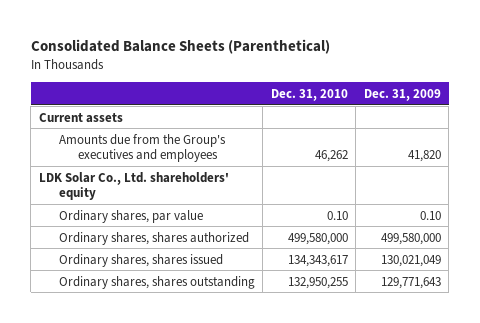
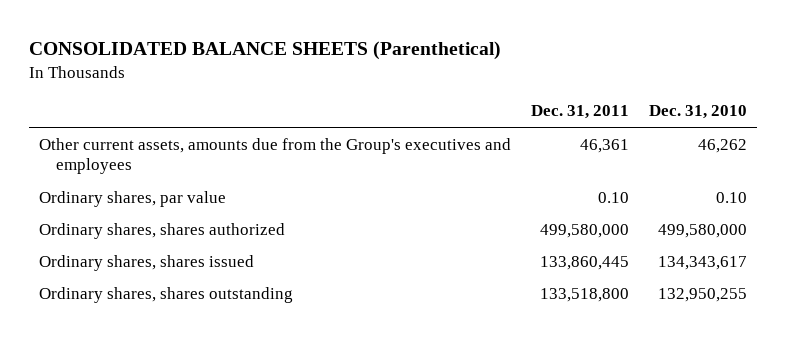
- Consolidated Balance Sheets (Parenthetical)
+ CONSOLIDATED BALANCE SHEETS (Parenthetical)
- | Dec. 31, 2010 | Dec. 31, 2009
+ | Dec. 31, 2011 | Dec. 31, 2010
- Current assets
- Amounts due from the Group's executives and employees | 46,262 | 41,820
- LDK Solar Co., Ltd. shareholders' equity
+ Other current assets, amounts due from the Group's executives and employees | 46,361 | 46,262

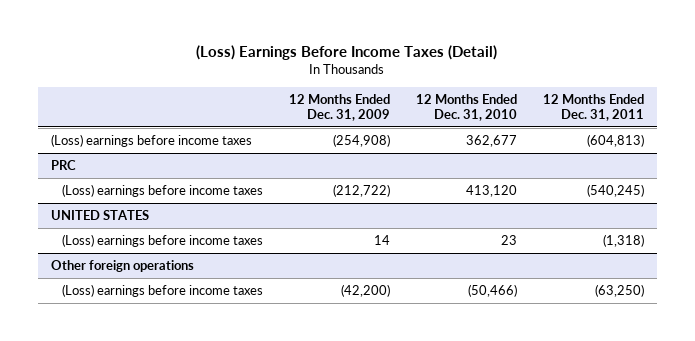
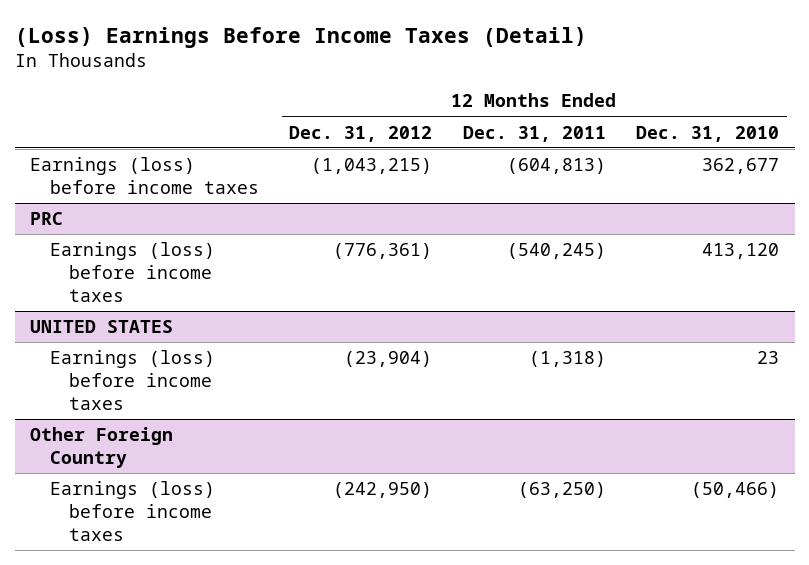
- | 12 Months Ended Dec. 31, 2009 | 12 Months Ended Dec. 31, 2010 | 12 Months Ended Dec. 31, 2011
+ | 12 Months Ended Dec. 31, 2012 | 12 Months Ended Dec. 31, 2011 | 12 Months Ended Dec. 31, 2010
- (Loss) earnings before income taxes | (254,908) | 362,677 | (604,813)
+ Earnings (loss) before income taxes | (1,043,215) | (604,813) | 362,677
@ PRC
- (Loss) earnings before income taxes | (212,722) | 413,120 | (540,245)
+ Earnings (loss) before income taxes | (776,361) | (540,245) | 413,120
@ UNITED STATES
- (Loss) earnings before income taxes | 14 | 23 | (1,318)
- Other foreign operations
- (Loss) earnings before income taxes | (42,200) | (50,466) | (63,250)
@ UNITED STATES
+ Earnings (loss) before income taxes | (23,904) | (1,318) | 23
+ Other Foreign Country
+ Earnings (loss) before income taxes | (242,950) | (63,250) | (50,466)

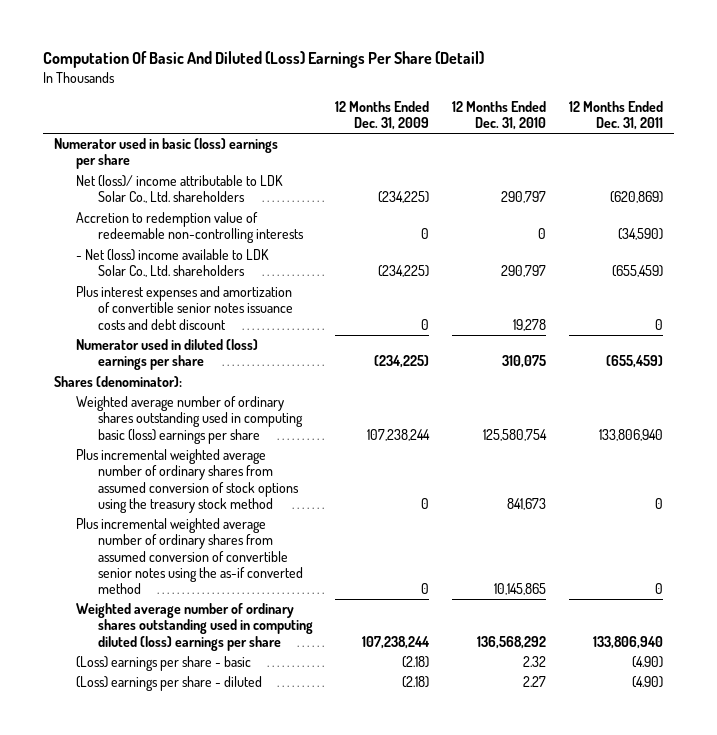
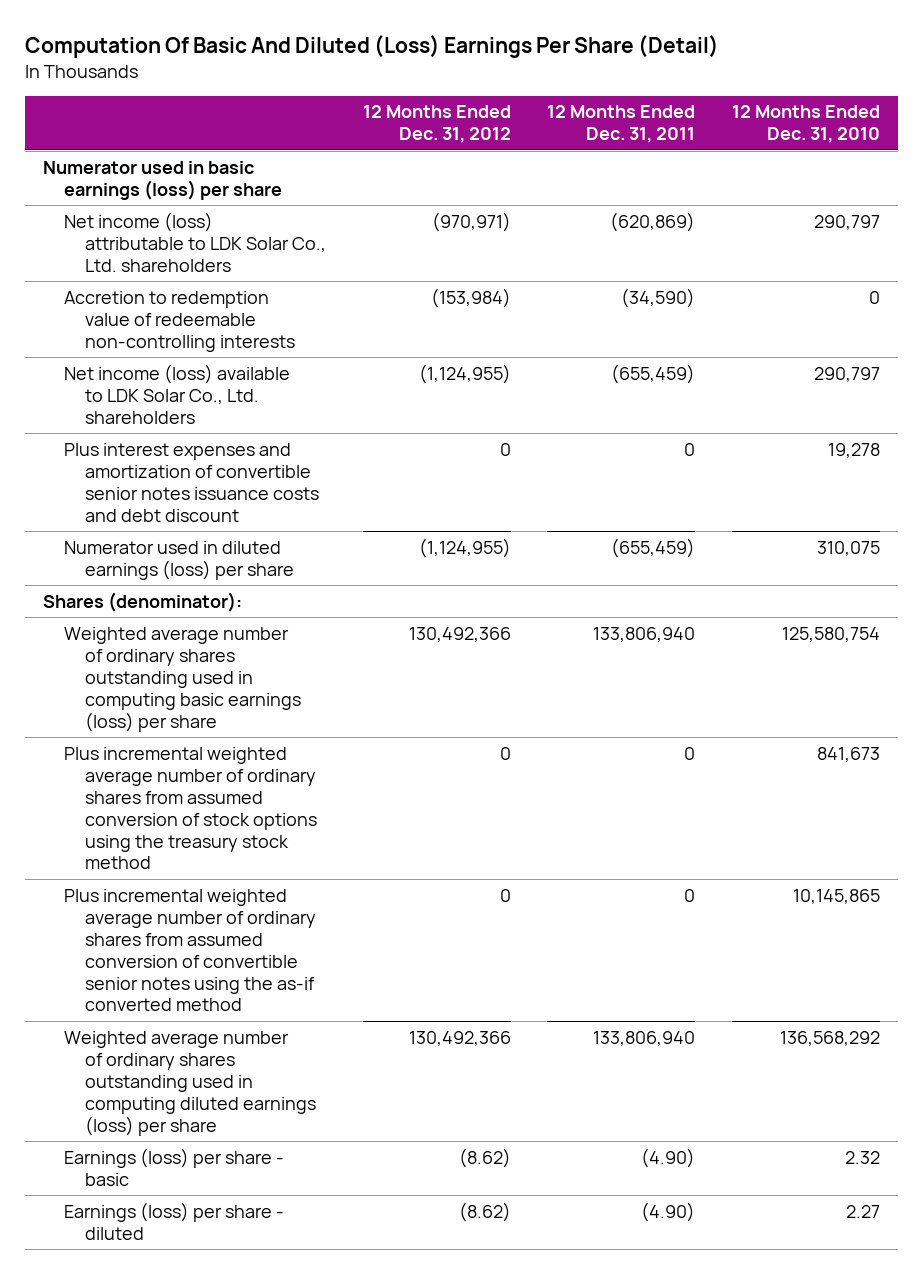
- | 12 Months Ended Dec. 31, 2009 | 12 Months Ended Dec. 31, 2010 | 12 Months Ended Dec. 31, 2011
+ | 12 Months Ended Dec. 31, 2012 | 12 Months Ended Dec. 31, 2011 | 12 Months Ended Dec. 31, 2010
- Numerator used in basic (loss) earnings per share
- Net (loss)/ income attributable to LDK Solar Co., Ltd. shareholders | (234,225) | 290,797 | (620,869)
+ Numerator used in basic earnings (loss) per share
+ Net income (loss) attributable to LDK Solar Co., Ltd. shareholders | (970,971) | (620,869) | 290,797
- - Net (loss) income available to LDK Solar Co., Ltd. shareholders | (234,225) | 290,797 | (655,459)
+ Net income (loss) available to LDK Solar Co., Ltd. shareholders | (1,124,955) | (655,459) | 290,797
- Numerator used in diluted (loss) earnings per share | (234,225) | 310,075 | (655,459)
+ Numerator used in diluted earnings (loss) per share | (1,124,955) | (655,459) | 310,075
- Weighted average number of ordinary shares outstanding used in computing basic (loss) earnings per share | 107,238,244 | 125,580,754 | 133,806,940
+ Weighted average number of ordinary shares outstanding used in computing basic earnings (loss) per share | 130,492,366 | 133,806,940 | 125,580,754
- Weighted average number of ordinary shares outstanding used in computing diluted (loss) earnings per share | 107,238,244 | 136,568,292 | 133,806,940
- (Loss) earnings per share - basic | (2.18) | 2.32 | (4.90)
- (Loss) earnings per share - diluted | (2.18) | 2.27 | (4.90)
+ Weighted average number of ordinary shares outstanding used in computing diluted earnings (loss) per share | 130,492,366 | 133,806,940 | 136,568,292
+ Earnings (loss) per share - basic | (8.62) | (4.90) | 2.32
+ Earnings (loss) per share - diluted | (8.62) | (4.90) | 2.27

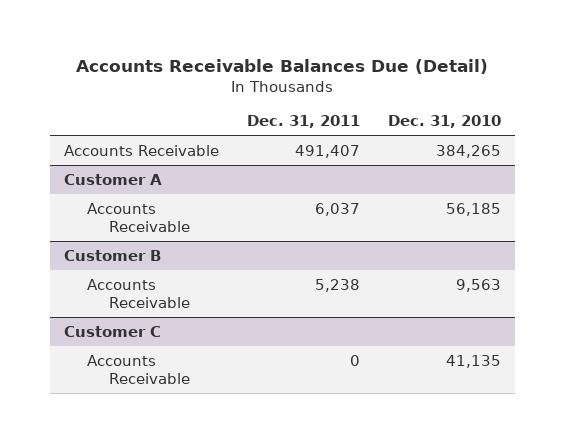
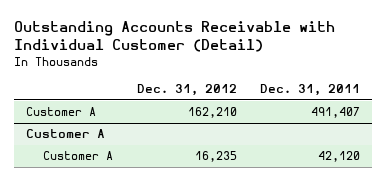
- Accounts Receivable Balances Due (Detail)
+ Outstanding Accounts Receivable with Individual Customer (Detail)
- | Dec. 31, 2011 | Dec. 31, 2010
+ | Dec. 31, 2012 | Dec. 31, 2011
- Accounts Receivable | 491,407 | 384,265
+ Customer A | 162,210 | 491,407
@ Customer A
- Accounts Receivable | 6,037 | 56,185
- Customer B
- Accounts Receivable | 5,238 | 9,563
- Customer C
- Accounts Receivable | 0 | 41,135
@ Customer A
+ Customer A | 16,235 | 42,120

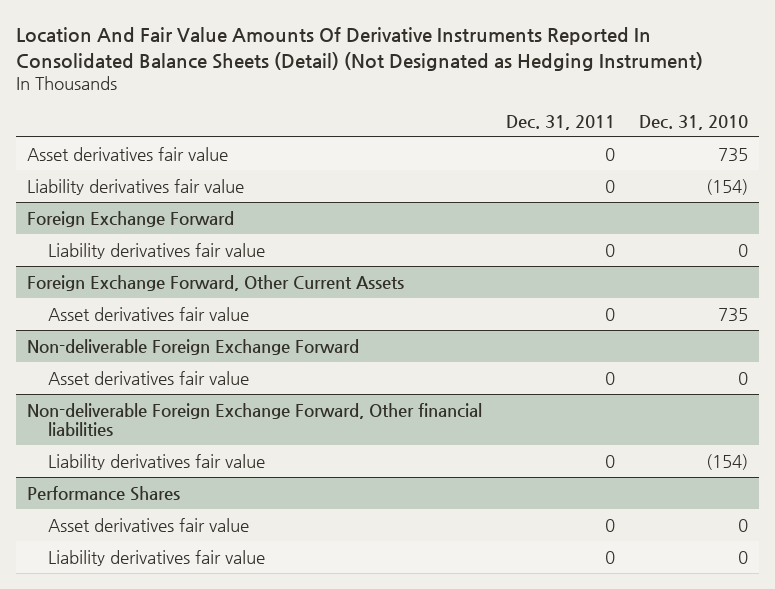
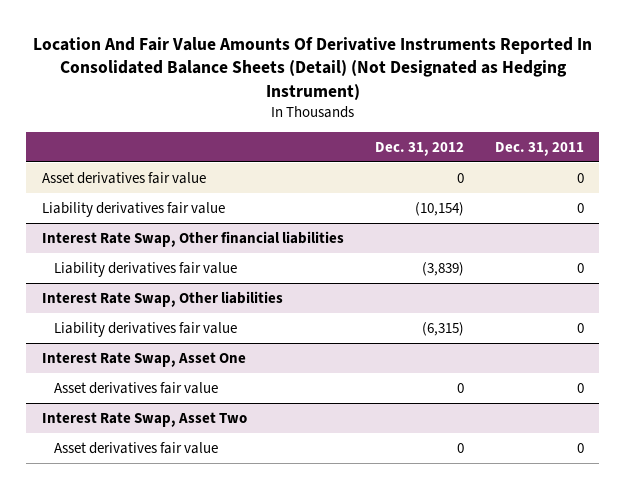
- | Dec. 31, 2011 | Dec. 31, 2010
+ | Dec. 31, 2012 | Dec. 31, 2011
- Foreign Exchange Forward
+ Interest Rate Swap, Other financial liabilities
- Foreign Exchange Forward, Other Current Assets
- Asset derivatives fair value | 0 | 735
- Non-deliverable Foreign Exchange Forward
- Asset derivatives fair value | 0 | 0
- Non-deliverable Foreign Exchange Forward, Other financial liabilities
+ Interest Rate Swap, Other liabilities
- Performance Shares
+ Interest Rate Swap, Asset One
- Liability derivatives fair value | 0 | 0
+ Interest Rate Swap, Asset Two
+ Asset derivatives fair value | 0 | 0

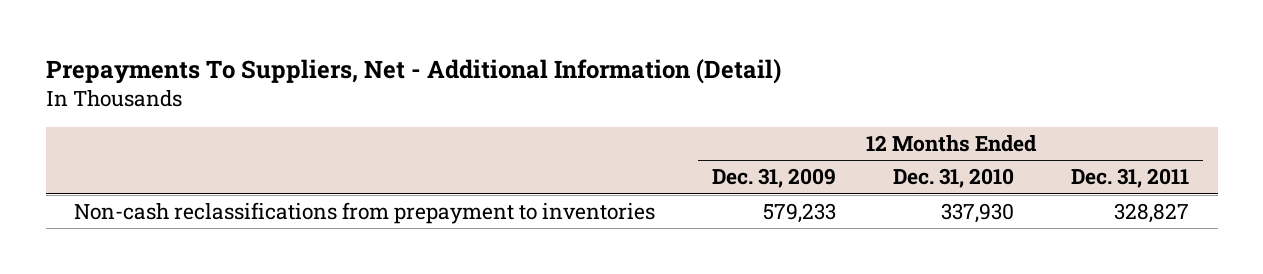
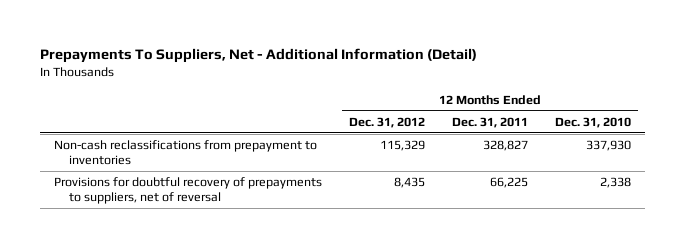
- | 12 Months Ended Dec. 31, 2009 | 12 Months Ended Dec. 31, 2010 | 12 Months Ended Dec. 31, 2011
+ | 12 Months Ended Dec. 31, 2012 | 12 Months Ended Dec. 31, 2011 | 12 Months Ended Dec. 31, 2010
+ Provisions for doubtful recovery of prepayments to suppliers, net of reversal | 8,435 | 66,225 | 2,338

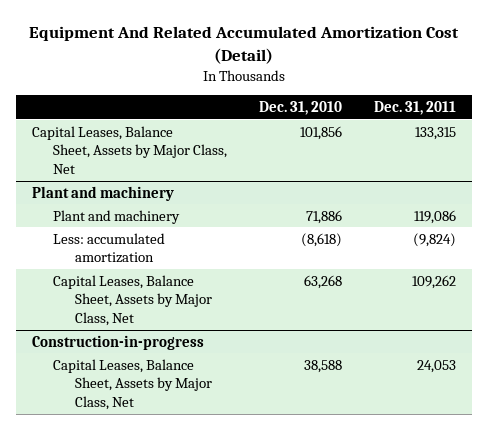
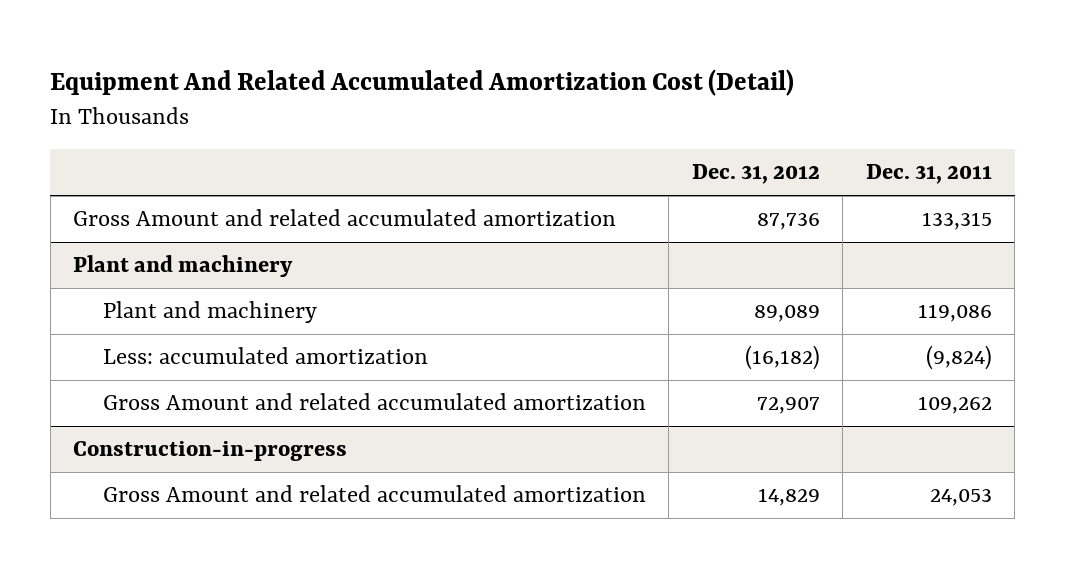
- | Dec. 31, 2010 | Dec. 31, 2011
+ | Dec. 31, 2012 | Dec. 31, 2011
- Capital Leases, Balance Sheet, Assets by Major Class, Net | 101,856 | 133,315
+ Gross Amount and related accumulated amortization | 87,736 | 133,315
@ Plant and machinery
- Capital Leases, Balance Sheet, Assets by Major Class, Net | 63,268 | 109,262
+ Gross Amount and related accumulated amortization | 72,907 | 109,262
@ Construction-in-progress
- Capital Leases, Balance Sheet, Assets by Major Class, Net | 38,588 | 24,053
+ Gross Amount and related accumulated amortization | 14,829 | 24,053

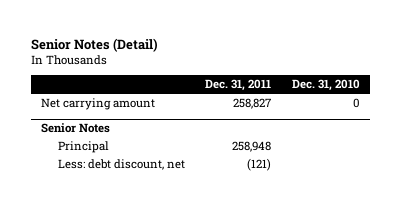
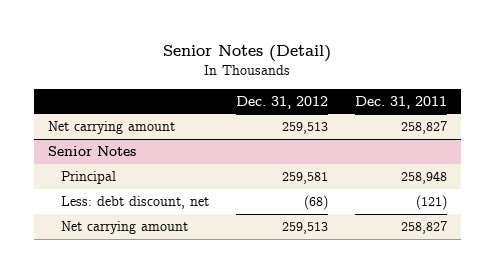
- | Dec. 31, 2011 | Dec. 31, 2010
+ | Dec. 31, 2012 | Dec. 31, 2011
@ Senior Notes
+ Net carrying amount | 259,513 | 258,827

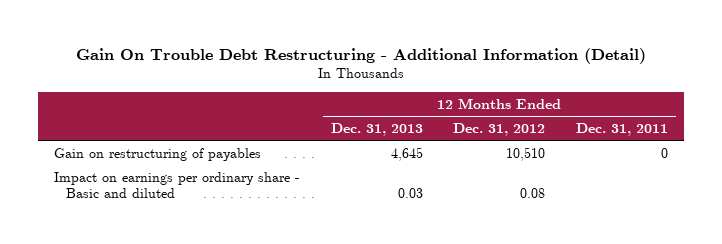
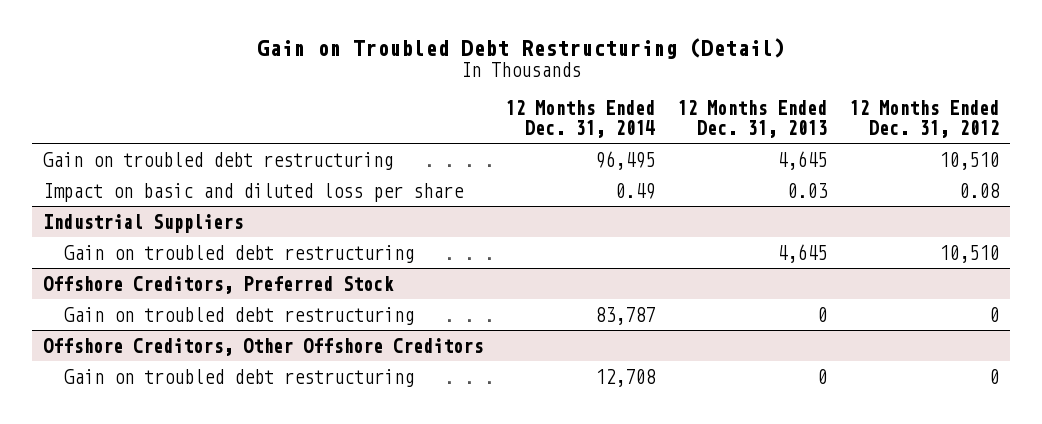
- Gain On Trouble Debt Restructuring - Additional Information (Detail)
+ Gain on Troubled Debt Restructuring (Detail)
- | 12 Months Ended Dec. 31, 2013 | 12 Months Ended Dec. 31, 2012 | 12 Months Ended Dec. 31, 2011
+ | 12 Months Ended Dec. 31, 2014 | 12 Months Ended Dec. 31, 2013 | 12 Months Ended Dec. 31, 2012
- Gain on restructuring of payables | 4,645 | 10,510 | 0
- Impact on earnings per ordinary share - Basic and diluted | 0.03 | 0.08 |
+ Gain on troubled debt restructuring | 96,495 | 4,645 | 10,510
+ Impact on basic and diluted loss per share | 0.49 | 0.03 | 0.08
+ Industrial Suppliers
+ Gain on troubled debt restructuring | | 4,645 | 10,510
+ Offshore Creditors, Preferred Stock
+ Gain on troubled debt restructuring | 83,787 | 0 | 0
+ Offshore Creditors, Other Offshore Creditors
+ Gain on troubled debt restructuring | 12,708 | 0 | 0

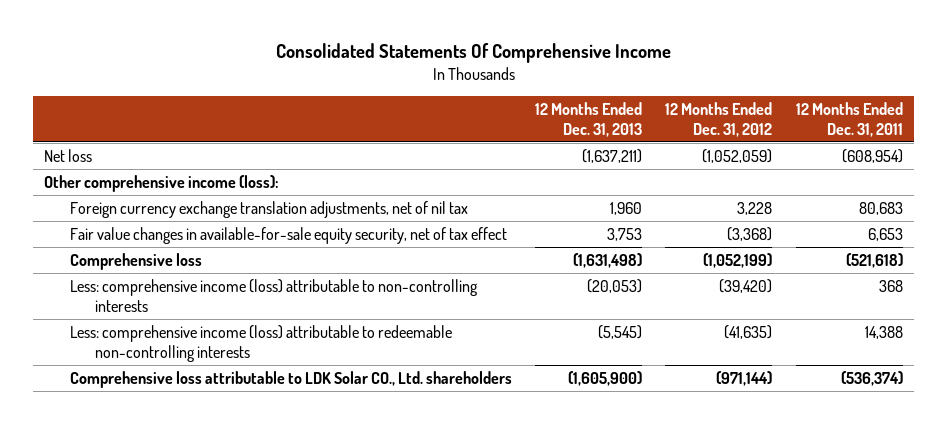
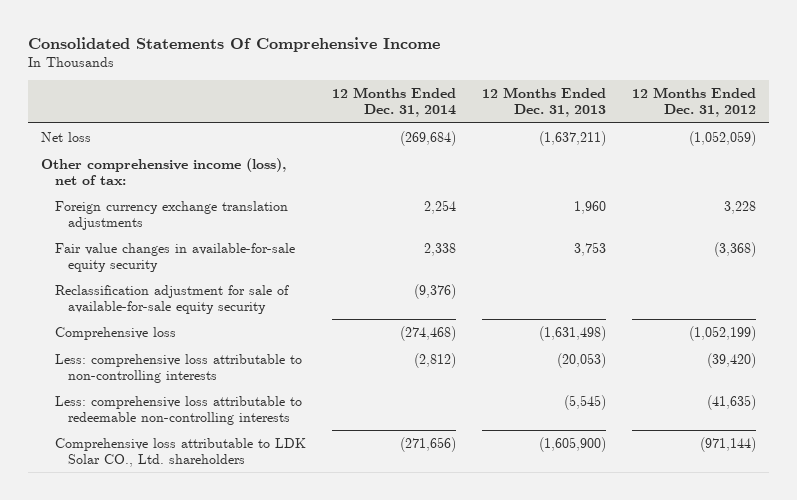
- | 12 Months Ended Dec. 31, 2013 | 12 Months Ended Dec. 31, 2012 | 12 Months Ended Dec. 31, 2011
+ | 12 Months Ended Dec. 31, 2014 | 12 Months Ended Dec. 31, 2013 | 12 Months Ended Dec. 31, 2012
- Other comprehensive income (loss):
- Foreign currency exchange translation adjustments, net of nil tax | 1,960 | 3,228 | 80,683
- Fair value changes in available-for-sale equity security, net of tax effect | 3,753 | (3,368) | 6,653
+ Other comprehensive income (loss), net of tax:
+ Foreign currency exchange translation adjustments | 2,254 | 1,960 | 3,228
+ Fair value changes in available-for-sale equity security | 2,338 | 3,753 | (3,368)
+ Reclassification adjustment for sale of available-for-sale equity security | (9,376) | |
- Less: comprehensive income (loss) attributable to non-controlling interests | (20,053) | (39,420) | 368
- Less: comprehensive income (loss) attributable to redeemable non-controlling interests | (5,545) | (41,635) | 14,388
+ Less: comprehensive loss attributable to non-controlling interests | (2,812) | (20,053) | (39,420)
+ Less: comprehensive loss attributable to redeemable non-controlling interests | | (5,545) | (41,635)

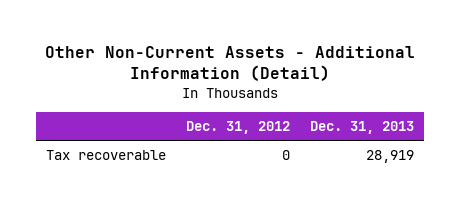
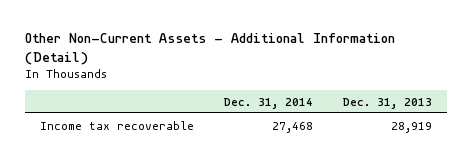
- | Dec. 31, 2012 | Dec. 31, 2013
+ | Dec. 31, 2014 | Dec. 31, 2013
- Tax recoverable | 0 | 28,919
+ Income tax recoverable | 27,468 | 28,919

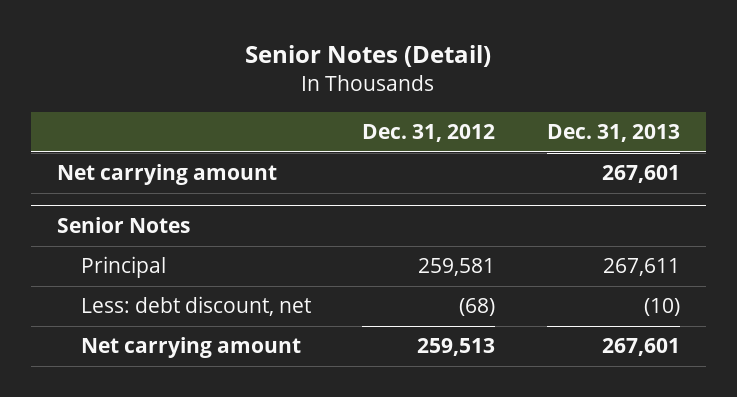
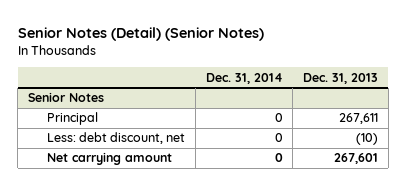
- Senior Notes (Detail)
+ Senior Notes (Detail) (Senior Notes)
- | Dec. 31, 2012 | Dec. 31, 2013
+ | Dec. 31, 2014 | Dec. 31, 2013
- Net carrying amount | | 267,601

